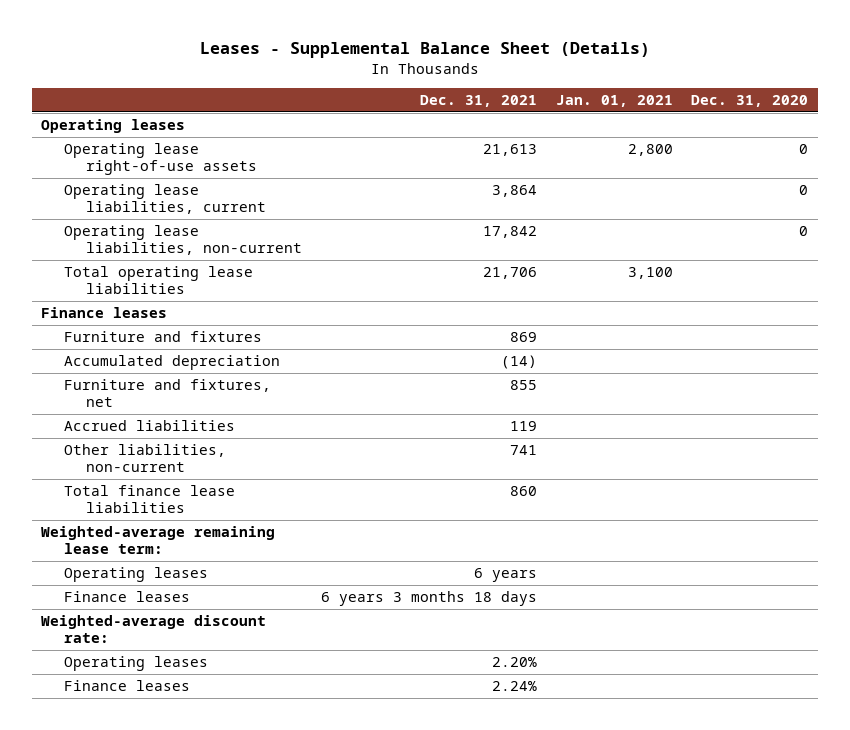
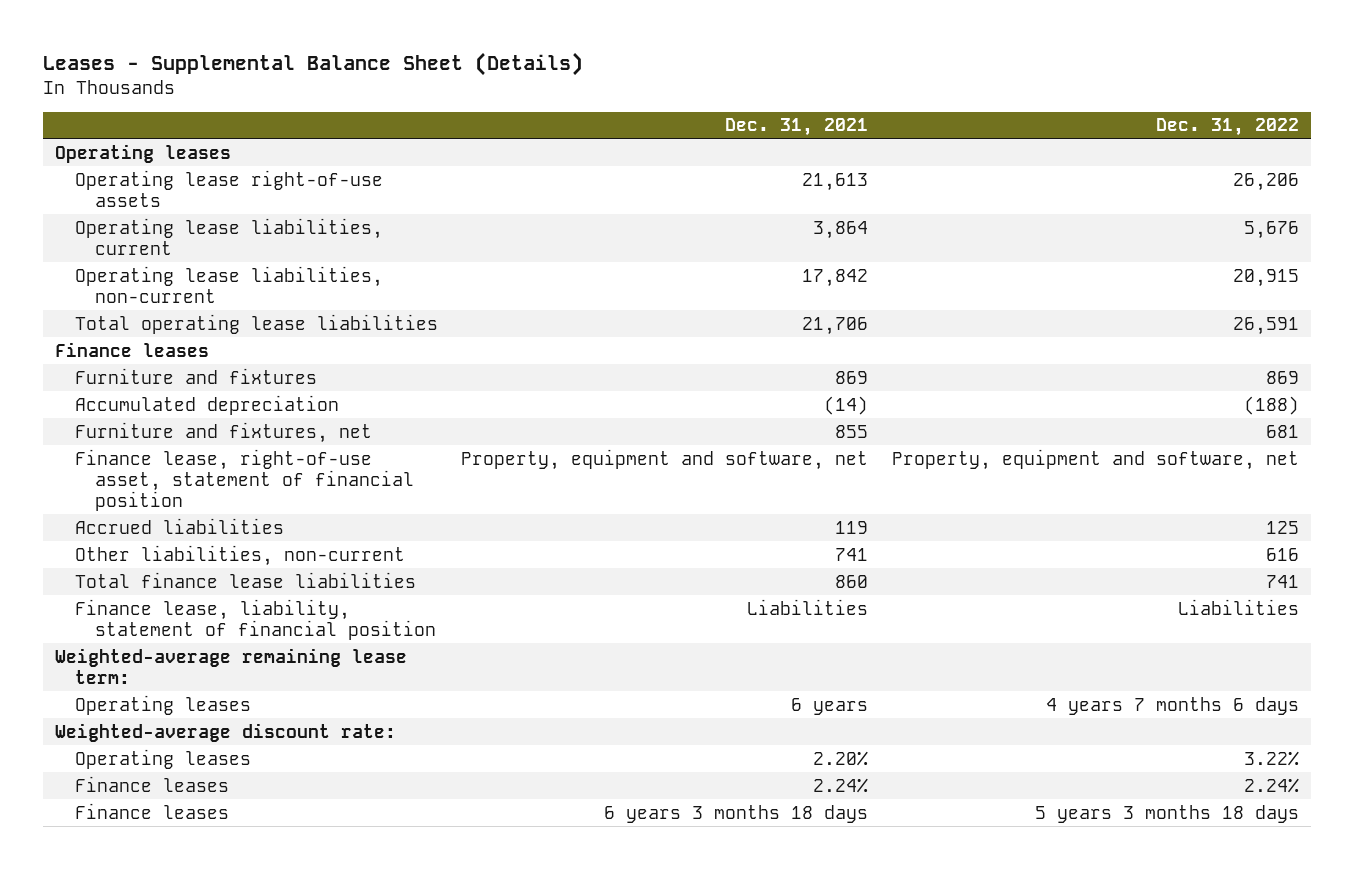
- | Dec. 31, 2021 | Jan. 01, 2021 | Dec. 31, 2020
+ | Dec. 31, 2021 | Dec. 31, 2022
+ Finance lease, right-of-use asset, statement of financial position | Property, equipment and software, net | Property, equipment and software, net
+ Finance lease, liability, statement of financial position | Liabilities | Liabilities
moved down: Finance leases | 6 years 3 months 18 days | 5 years 3 months 18 days

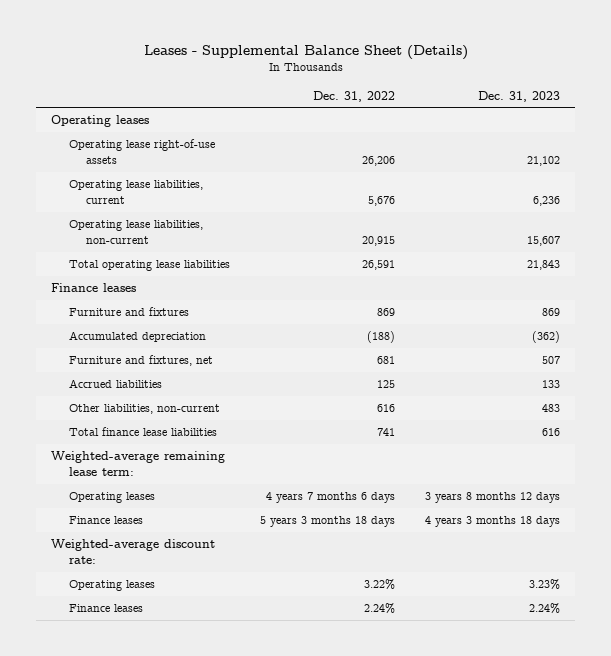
- | Dec. 31, 2021 | Dec. 31, 2022
+ | Dec. 31, 2022 | Dec. 31, 2023
- Finance lease, right-of-use asset, statement of financial position | Property, equipment and software, net | Property, equipment and software, net
- Finance lease, liability, statement of financial position | Liabilities | Liabilities
moved up: Finance leases | 5 years 3 months 18 days | 4 years 3 months 18 days

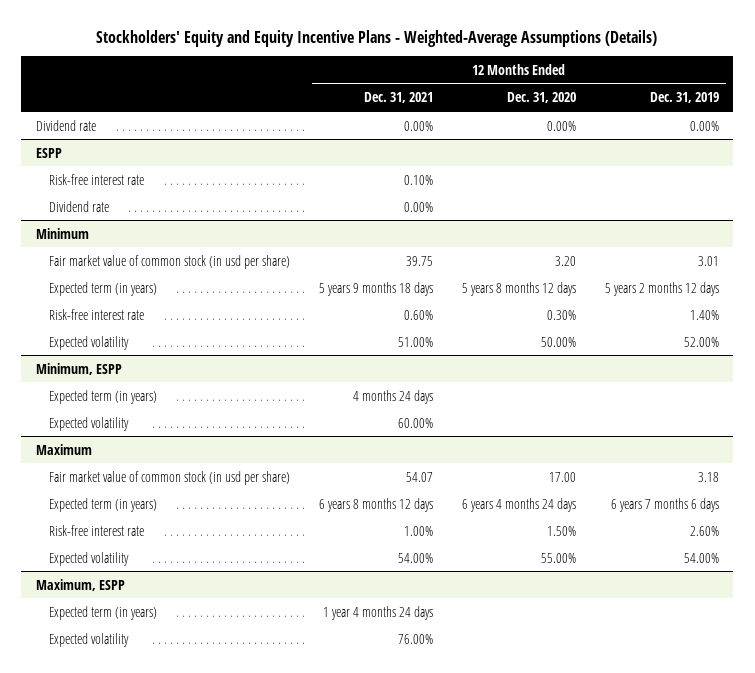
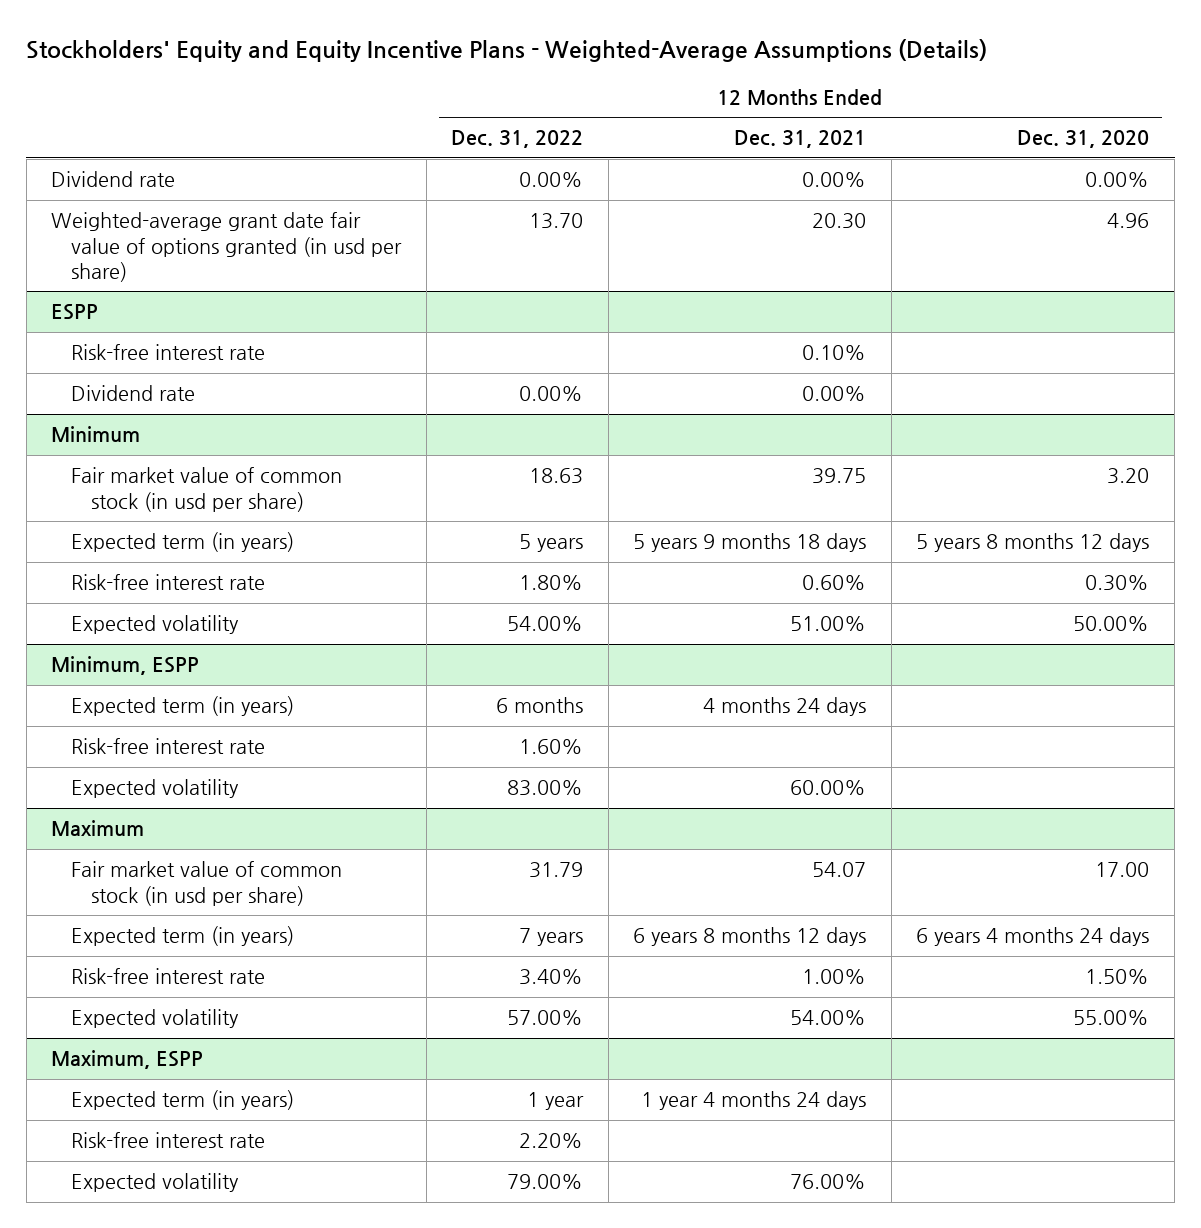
- | 12 Months Ended Dec. 31, 2021 | 12 Months Ended Dec. 31, 2020 | 12 Months Ended Dec. 31, 2019
+ | 12 Months Ended Dec. 31, 2022 | 12 Months Ended Dec. 31, 2021 | 12 Months Ended Dec. 31, 2020
+ Weighted-average grant date fair value of options granted (in usd per share) | 13.70 | 20.30 | 4.96
@ Minimum, ESPP
+ Risk-free interest rate | 1.60% | |
@ Maximum, ESPP
+ Risk-free interest rate | 2.20% | |

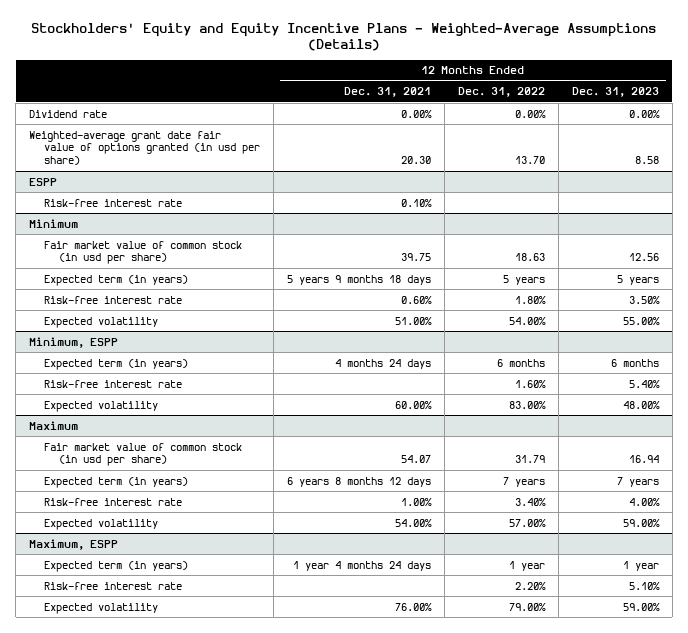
- | 12 Months Ended Dec. 31, 2022 | 12 Months Ended Dec. 31, 2021 | 12 Months Ended Dec. 31, 2020
+ | 12 Months Ended Dec. 31, 2021 | 12 Months Ended Dec. 31, 2022 | 12 Months Ended Dec. 31, 2023
@ ESPP
- Dividend rate | 0.00% | 0.00% |

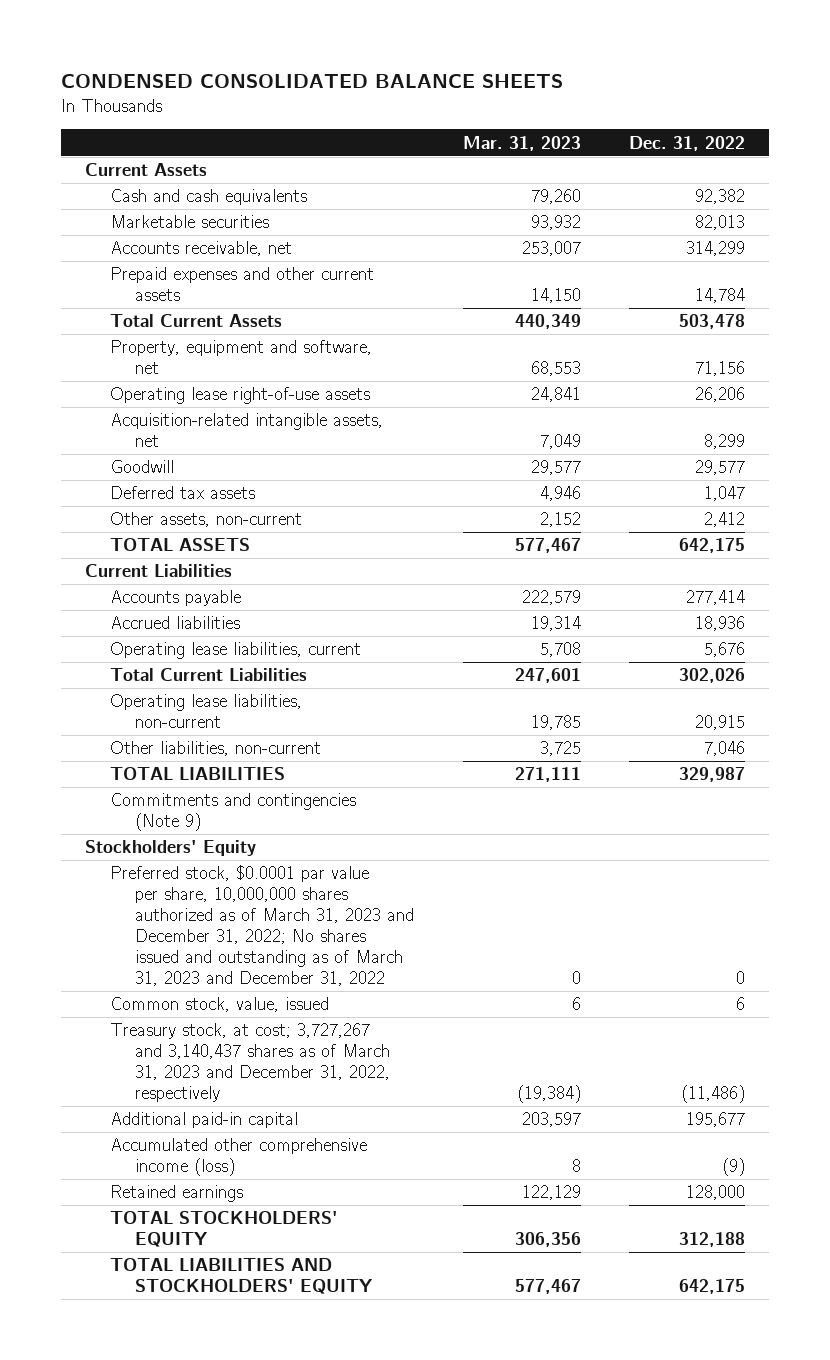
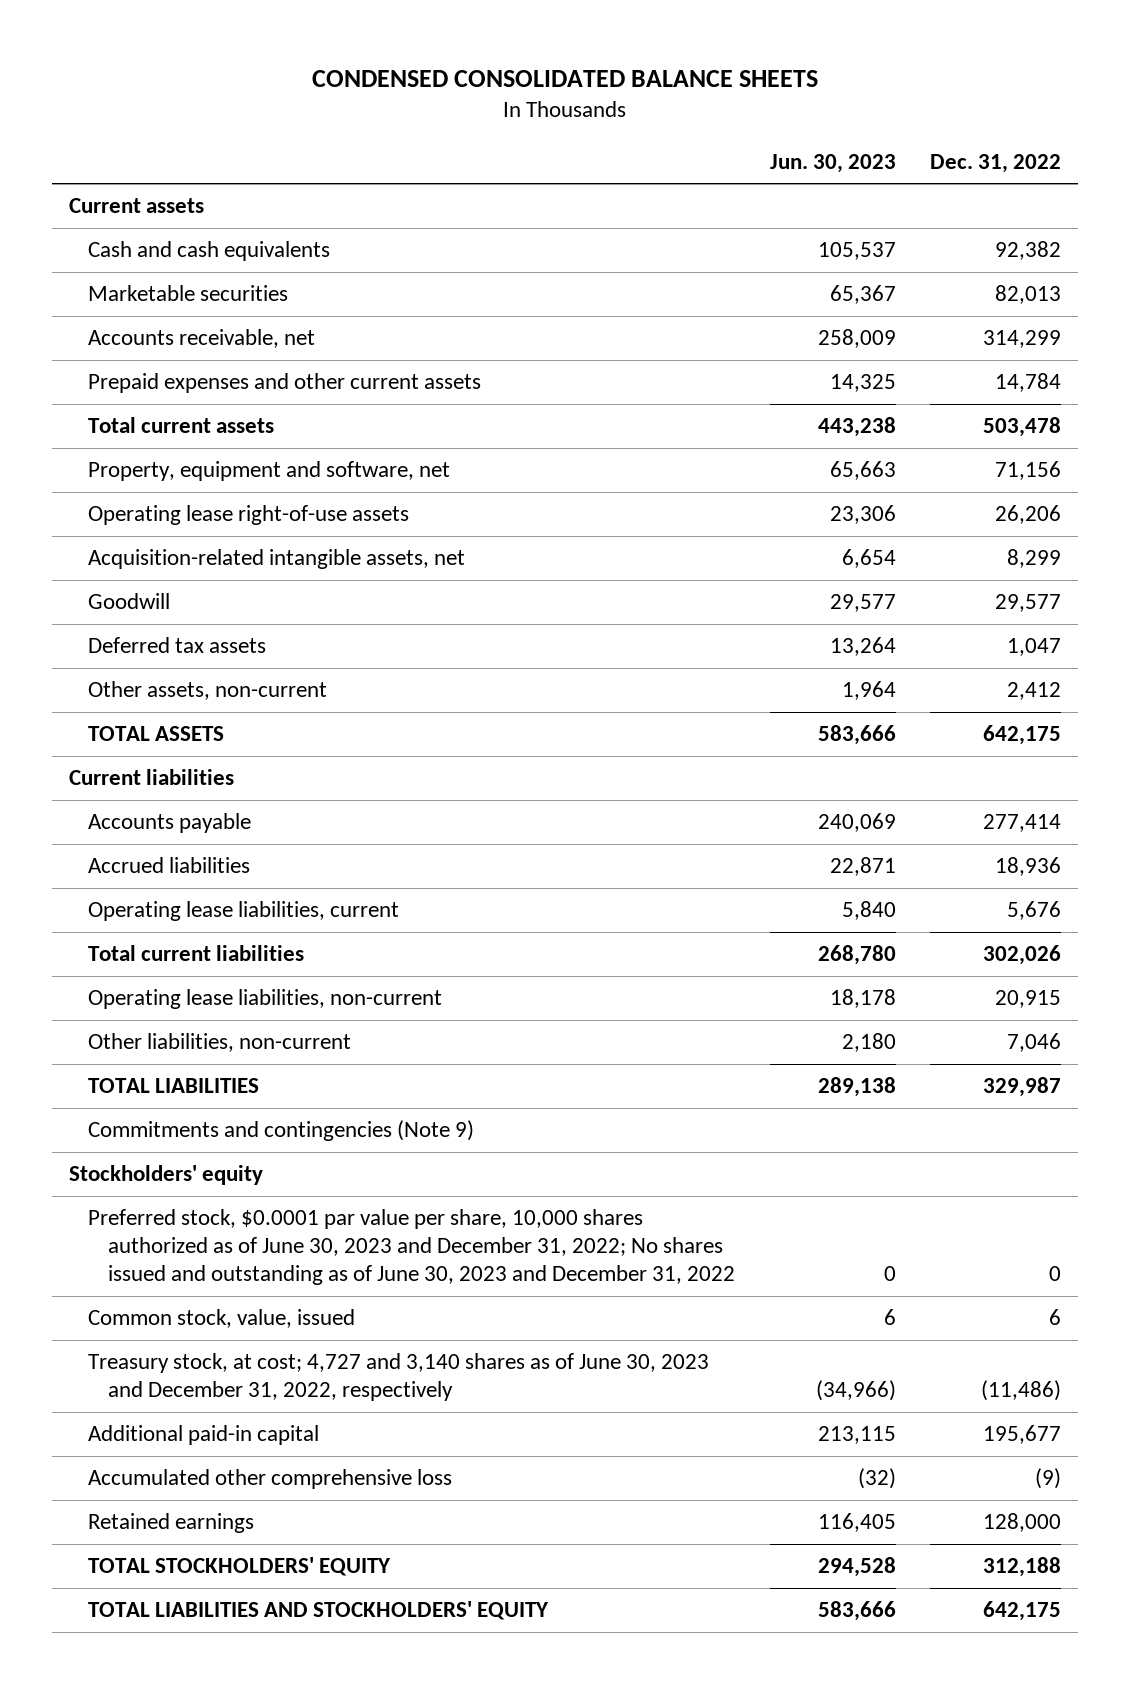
- | Mar. 31, 2023 | Dec. 31, 2022
+ | Jun. 30, 2023 | Dec. 31, 2022
- Current Assets
+ Current assets
- Total Current Assets | 440,349 | 503,478
+ Total current assets | 443,238 | 503,478
- Current Liabilities
+ Current liabilities
- Total Current Liabilities | 247,601 | 302,026
+ Total current liabilities | 268,780 | 302,026
- Stockholders' Equity
- Preferred stock, $0.0001 par value per share, 10,000,000 shares authorized as of March 31, 2023 and December 31, 2022; No shares issued and outstanding as of March 31, 2023 and December 31, 2022 | 0 | 0
+ Stockholders' equity
+ Preferred stock, $0.0001 par value per share, 10,000 shares authorized as of June 30, 2023 and December 31, 2022; No shares issued and outstanding as of June 30, 2023 and December 31, 2022 | 0 | 0
- Treasury stock, at cost; 3,727,267 and 3,140,437 shares as of March 31, 2023 and December 31, 2022, respectively | (19,384) | (11,486)
+ Treasury stock, at cost; 4,727 and 3,140 shares as of June 30, 2023 and December 31, 2022, respectively | (34,966) | (11,486)
- Accumulated other comprehensive income (loss) | 8 | (9)
+ Accumulated other comprehensive loss | (32) | (9)

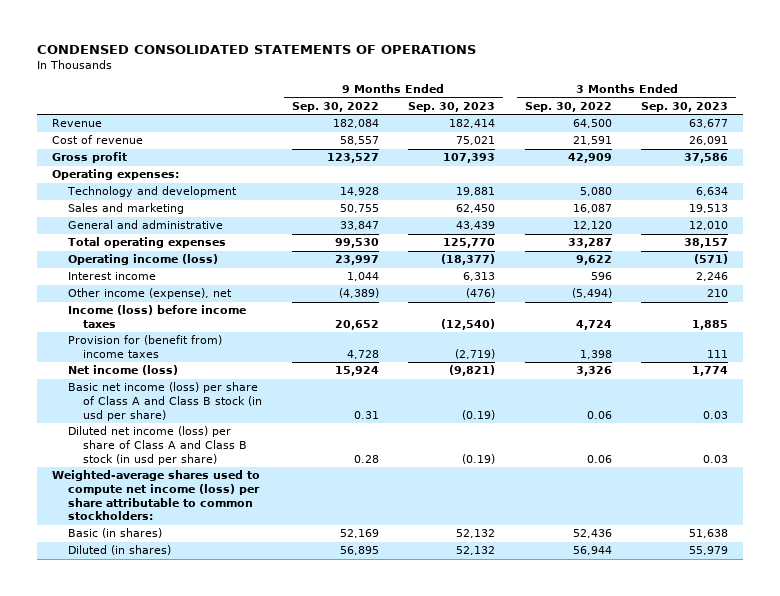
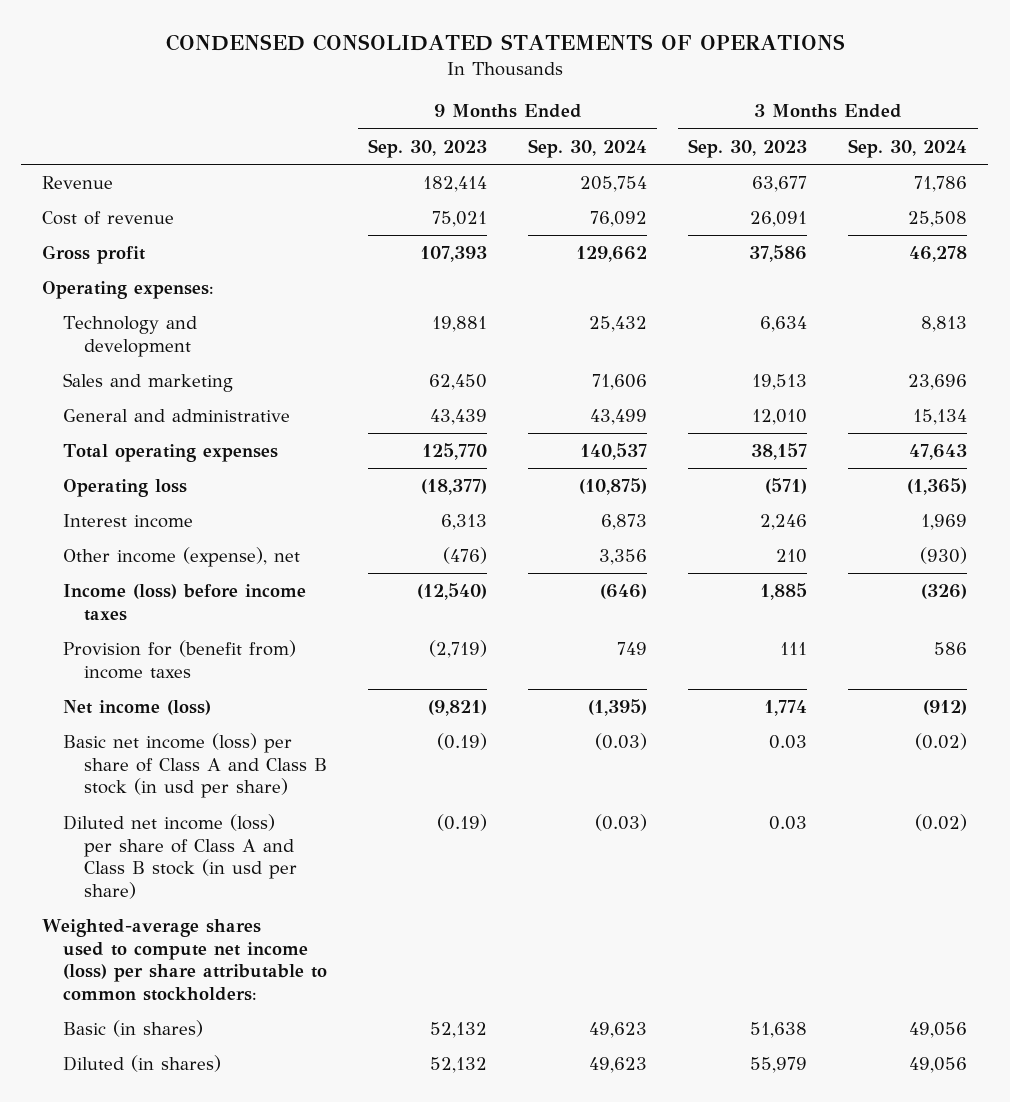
- | 9 Months Ended Sep. 30, 2022 | 9 Months Ended Sep. 30, 2023 | 3 Months Ended Sep. 30, 2022 | 3 Months Ended Sep. 30, 2023
+ | 9 Months Ended Sep. 30, 2023 | 9 Months Ended Sep. 30, 2024 | 3 Months Ended Sep. 30, 2023 | 3 Months Ended Sep. 30, 2024
- Operating income (loss) | 23,997 | (18,377) | 9,622 | (571)
+ Operating loss | (18,377) | (10,875) | (571) | (1,365)

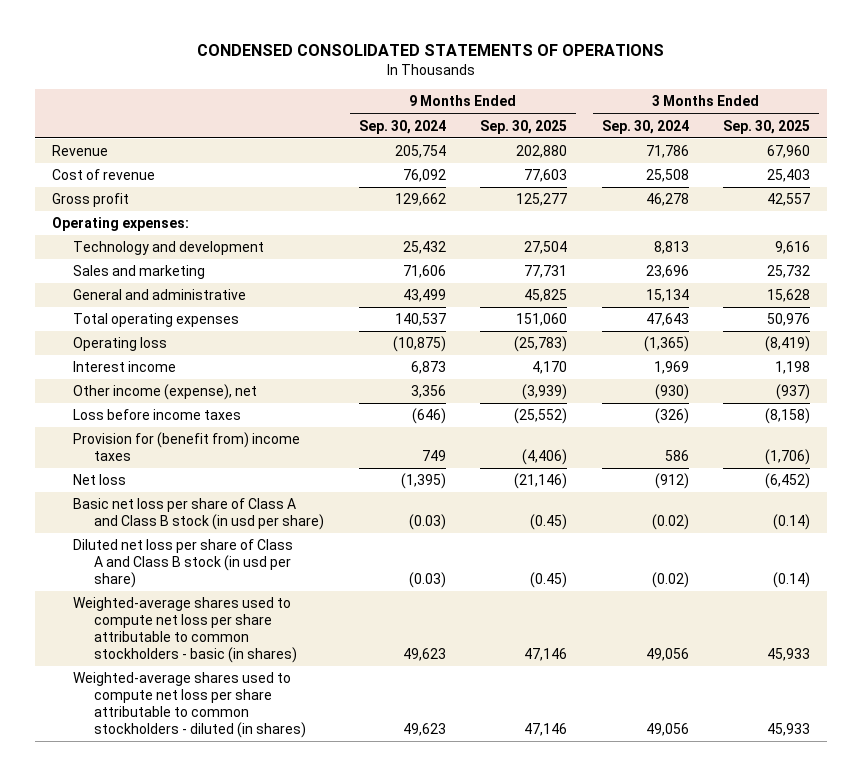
- | 9 Months Ended Sep. 30, 2023 | 9 Months Ended Sep. 30, 2024 | 3 Months Ended Sep. 30, 2023 | 3 Months Ended Sep. 30, 2024
+ | 9 Months Ended Sep. 30, 2024 | 9 Months Ended Sep. 30, 2025 | 3 Months Ended Sep. 30, 2024 | 3 Months Ended Sep. 30, 2025
- Income (loss) before income taxes | (12,540) | (646) | 1,885 | (326)
+ Loss before income taxes | (646) | (25,552) | (326) | (8,158)
- Net income (loss) | (9,821) | (1,395) | 1,774 | (912)
- Basic net income (loss) per share of Class A and Class B stock (in usd per share) | (0.19) | (0.03) | 0.03 | (0.02)
- Diluted net income (loss) per share of Class A and Class B stock (in usd per share) | (0.19) | (0.03) | 0.03 | (0.02)
- Weighted-average shares used to compute net income (loss) per share attributable to common stockholders:
- Basic (in shares) | 52,132 | 49,623 | 51,638 | 49,056
- Diluted (in shares) | 52,132 | 49,623 | 55,979 | 49,056
+ Net loss | (1,395) | (21,146) | (912) | (6,452)
+ Basic net loss per share of Class A and Class B stock (in usd per share) | (0.03) | (0.45) | (0.02) | (0.14)
+ Diluted net loss per share of Class A and Class B stock (in usd per share) | (0.03) | (0.45) | (0.02) | (0.14)
+ Weighted-average shares used to compute net loss per share attributable to common stockholders - basic (in shares) | 49,623 | 47,146 | 49,056 | 45,933
+ Weighted-average shares used to compute net loss per share attributable to common stockholders - diluted (in shares) | 49,623 | 47,146 | 49,056 | 45,933

